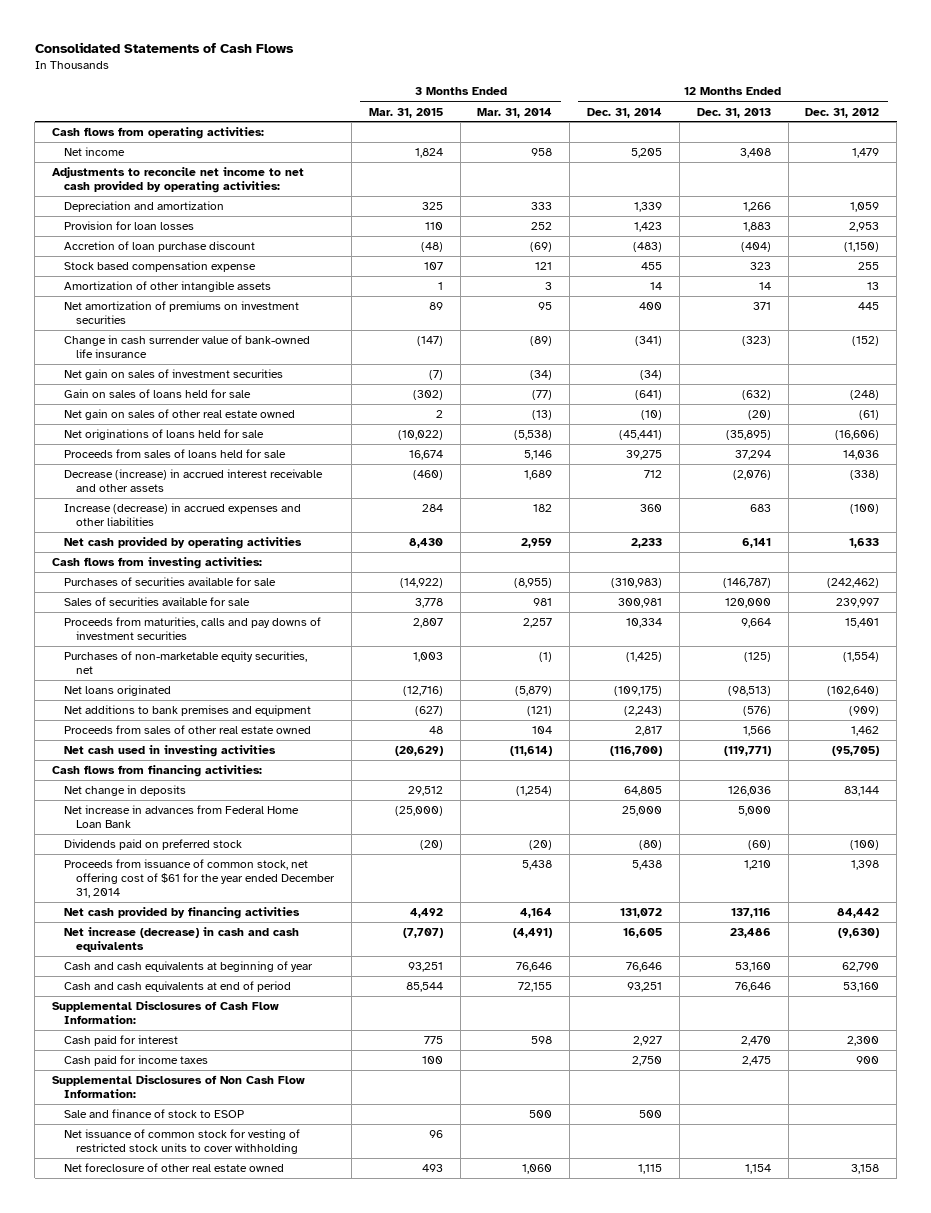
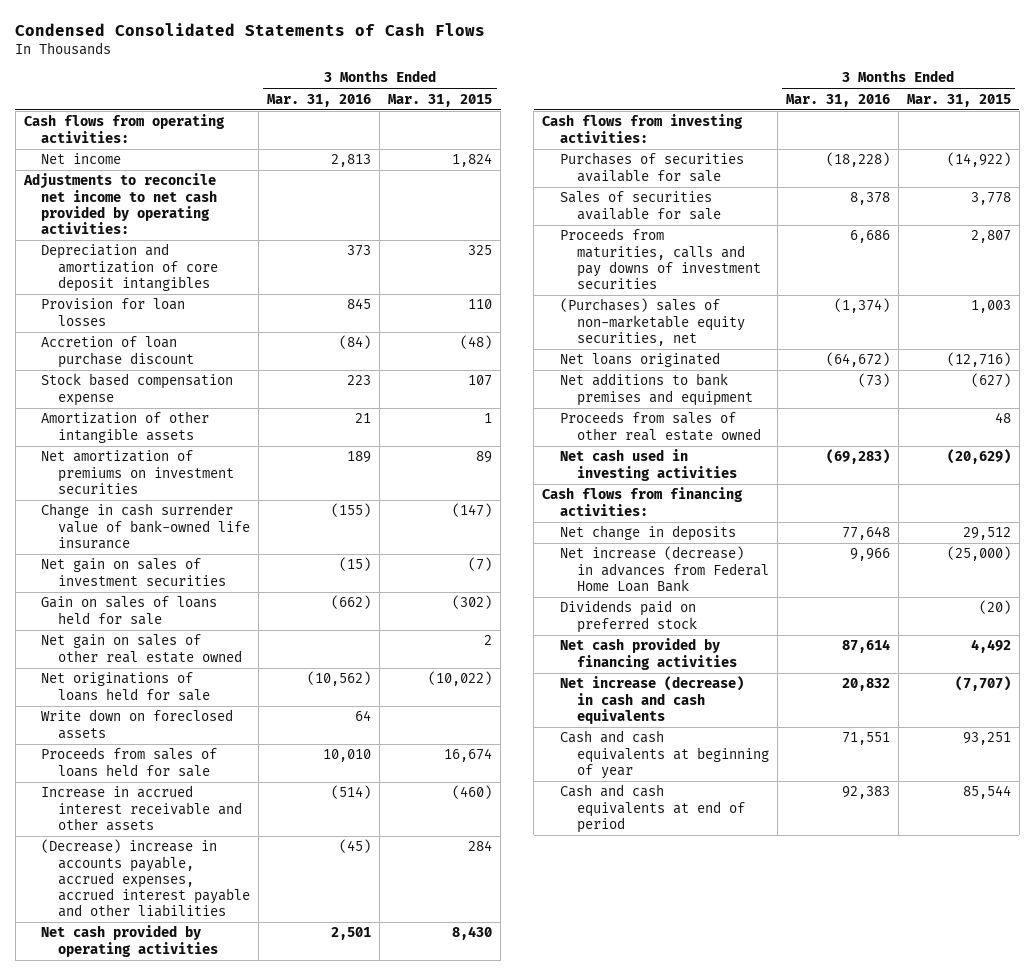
- Consolidated Statements of Cash Flows
+ Condensed Consolidated Statements of Cash Flows
- | 3 Months Ended Mar. 31, 2015 | 3 Months Ended Mar. 31, 2014 | 12 Months Ended Dec. 31, 2014 | 12 Months Ended Dec. 31, 2013 | 12 Months Ended Dec. 31, 2012
+ | 3 Months Ended Mar. 31, 2016 | 3 Months Ended Mar. 31, 2015
- Depreciation and amortization | 325 | 333 | 1,339 | 1,266 | 1,059
+ Depreciation and amortization of core deposit intangibles | 373 | 325
+ Write down on foreclosed assets | 64 |
- Decrease (increase) in accrued interest receivable and other assets | (460) | 1,689 | 712 | (2,076) | (338)
- Increase (decrease) in accrued expenses and other liabilities | 284 | 182 | 360 | 683 | (100)
+ Increase in accrued interest receivable and other assets | (514) | (460)
+ (Decrease) increase in accounts payable, accrued expenses, accrued interest payable and other liabilities | (45) | 284
- Purchases of non-marketable equity securities, net | 1,003 | (1) | (1,425) | (125) | (1,554)
+ (Purchases) sales of non-marketable equity securities, net | (1,374) | 1,003
- Net increase in advances from Federal Home Loan Bank | (25,000) | | 25,000 | 5,000 |
+ Net increase (decrease) in advances from Federal Home Loan Bank | 9,966 | (25,000)
- Proceeds from issuance of common stock, net offering cost of $61 for the year ended December 31, 2014 | | 5,438 | 5,438 | 1,210 | 1,398
- Supplemental Disclosures of Cash Flow Information:
- Cash paid for interest | 775 | 598 | 2,927 | 2,470 | 2,300
- Cash paid for income taxes | 100 | | 2,750 | 2,475 | 900
- Supplemental Disclosures of Non Cash Flow Information:
- Sale and finance of stock to ESOP | | 500 | 500 | |
- Net issuance of common stock for vesting of restricted stock units to cover withholding | 96 | | | |
- Net foreclosure of other real estate owned | 493 | 1,060 | 1,115 | 1,154 | 3,158

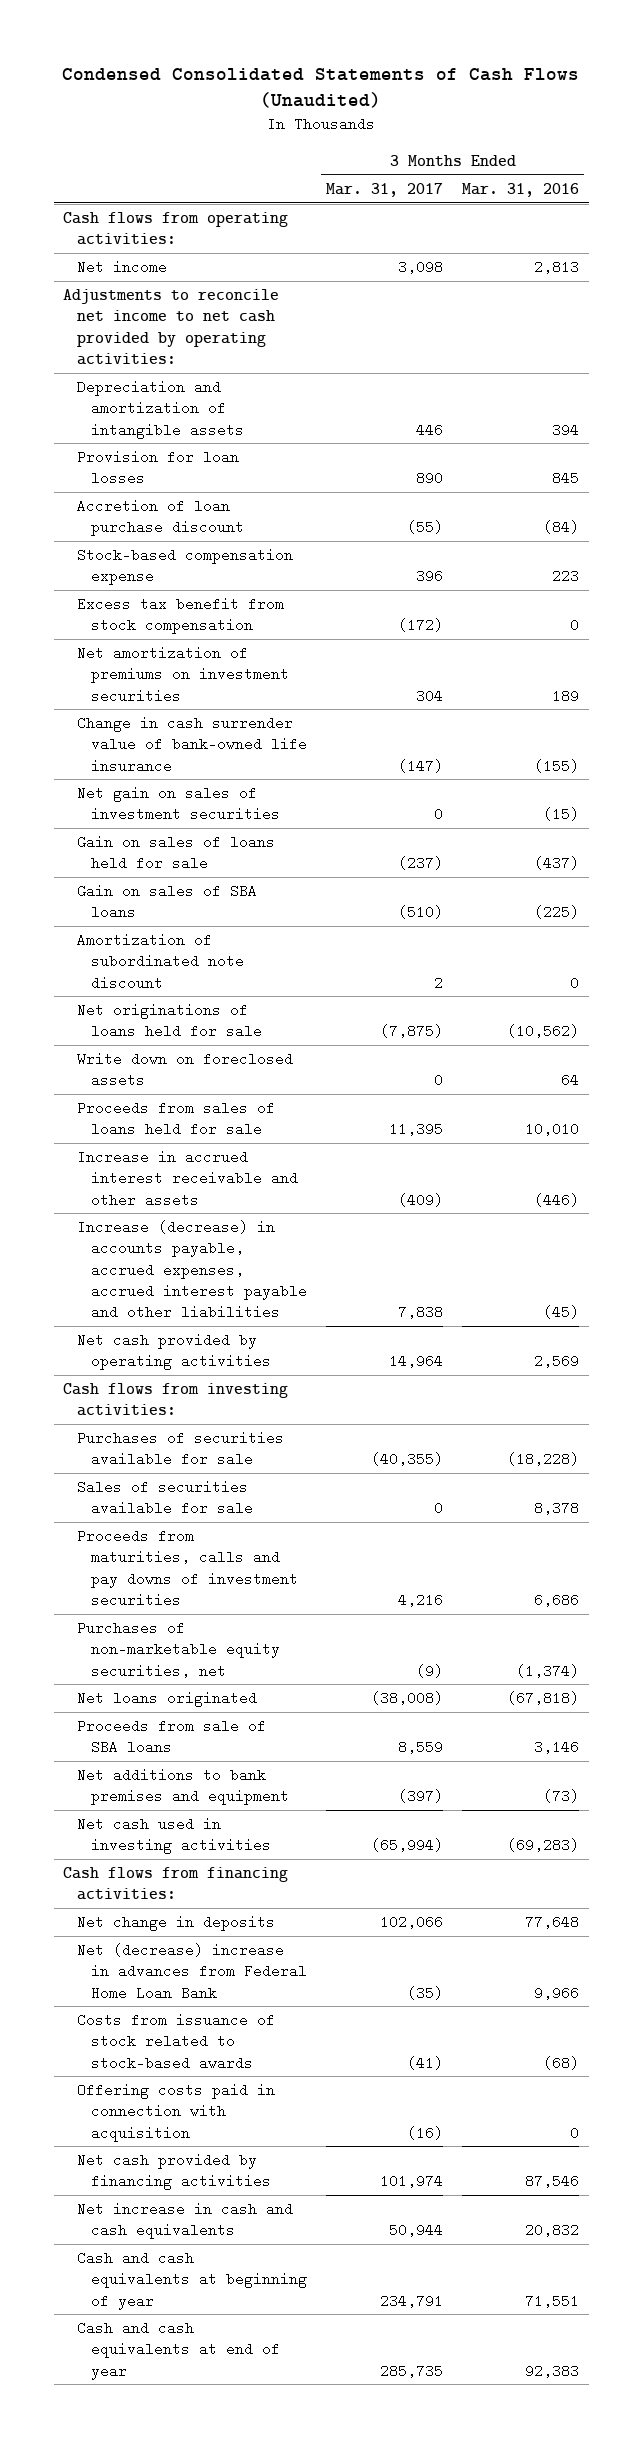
- Condensed Consolidated Statements of Cash Flows
+ Condensed Consolidated Statements of Cash Flows (Unaudited)
- | 3 Months Ended Mar. 31, 2016 | 3 Months Ended Mar. 31, 2015
+ | 3 Months Ended Mar. 31, 2017 | 3 Months Ended Mar. 31, 2016
- Depreciation and amortization of core deposit intangibles | 373 | 325
+ Depreciation and amortization of intangible assets | 446 | 394
- Stock based compensation expense | 223 | 107
- Amortization of other intangible assets | 21 | 1
+ Stock-based compensation expense | 396 | 223
+ Excess tax benefit from stock compensation | (172) | 0
- Gain on sales of loans held for sale | (662) | (302)
- Net gain on sales of other real estate owned | | 2
+ Gain on sales of loans held for sale | (237) | (437)
+ Gain on sales of SBA loans | (510) | (225)
+ Amortization of subordinated note discount | 2 | 0
- Increase in accrued interest receivable and other assets | (514) | (460)
- (Decrease) increase in accounts payable, accrued expenses, accrued interest payable and other liabilities | (45) | 284
- Net cash provided by operating activities | 2,501 | 8,430
+ Increase in accrued interest receivable and other assets | (409) | (446)
+ Increase (decrease) in accounts payable, accrued expenses, accrued interest payable and other liabilities | 7,838 | (45)
+ Net cash provided by operating activities | 14,964 | 2,569
- (Purchases) sales of non-marketable equity securities, net | (1,374) | 1,003
- Net loans originated | (64,672) | (12,716)
+ Purchases of non-marketable equity securities, net | (9) | (1,374)
+ Net loans originated | (38,008) | (67,818)
+ Proceeds from sale of SBA loans | 8,559 | 3,146
- Proceeds from sales of other real estate owned | | 48
- Net increase (decrease) in advances from Federal Home Loan Bank | 9,966 | (25,000)
- Dividends paid on preferred stock | | (20)
- Net cash provided by financing activities | 87,614 | 4,492
- Net increase (decrease) in cash and cash equivalents | 20,832 | (7,707)
+ Net (decrease) increase in advances from Federal Home Loan Bank | (35) | 9,966
+ Costs from issuance of stock related to stock-based awards | (41) | (68)
+ Offering costs paid in connection with acquisition | (16) | 0
+ Net cash provided by financing activities | 101,974 | 87,546
+ Net increase in cash and cash equivalents | 50,944 | 20,832
- Cash and cash equivalents at end of period | 92,383 | 85,544
+ Cash and cash equivalents at end of year | 285,735 | 92,383

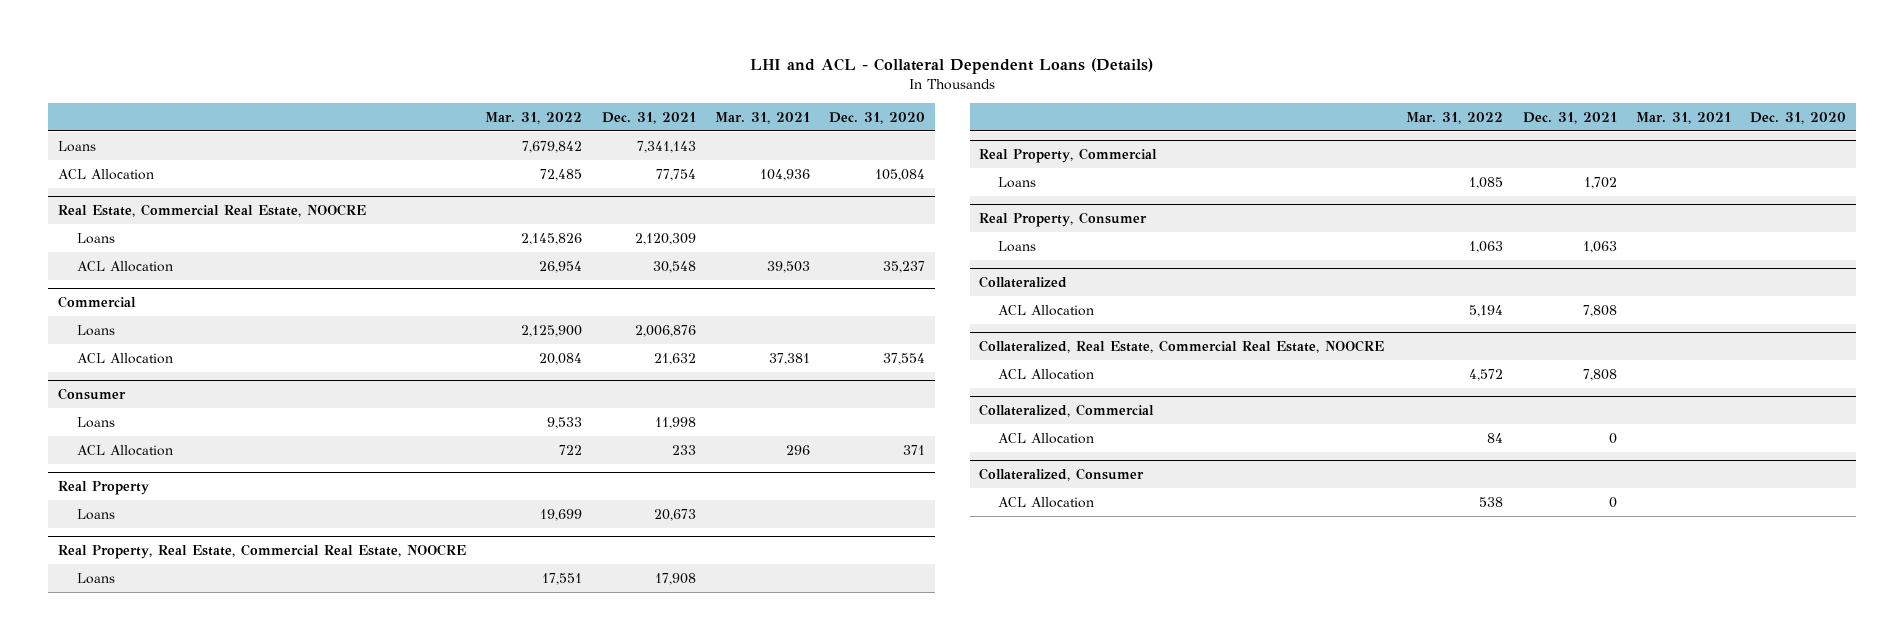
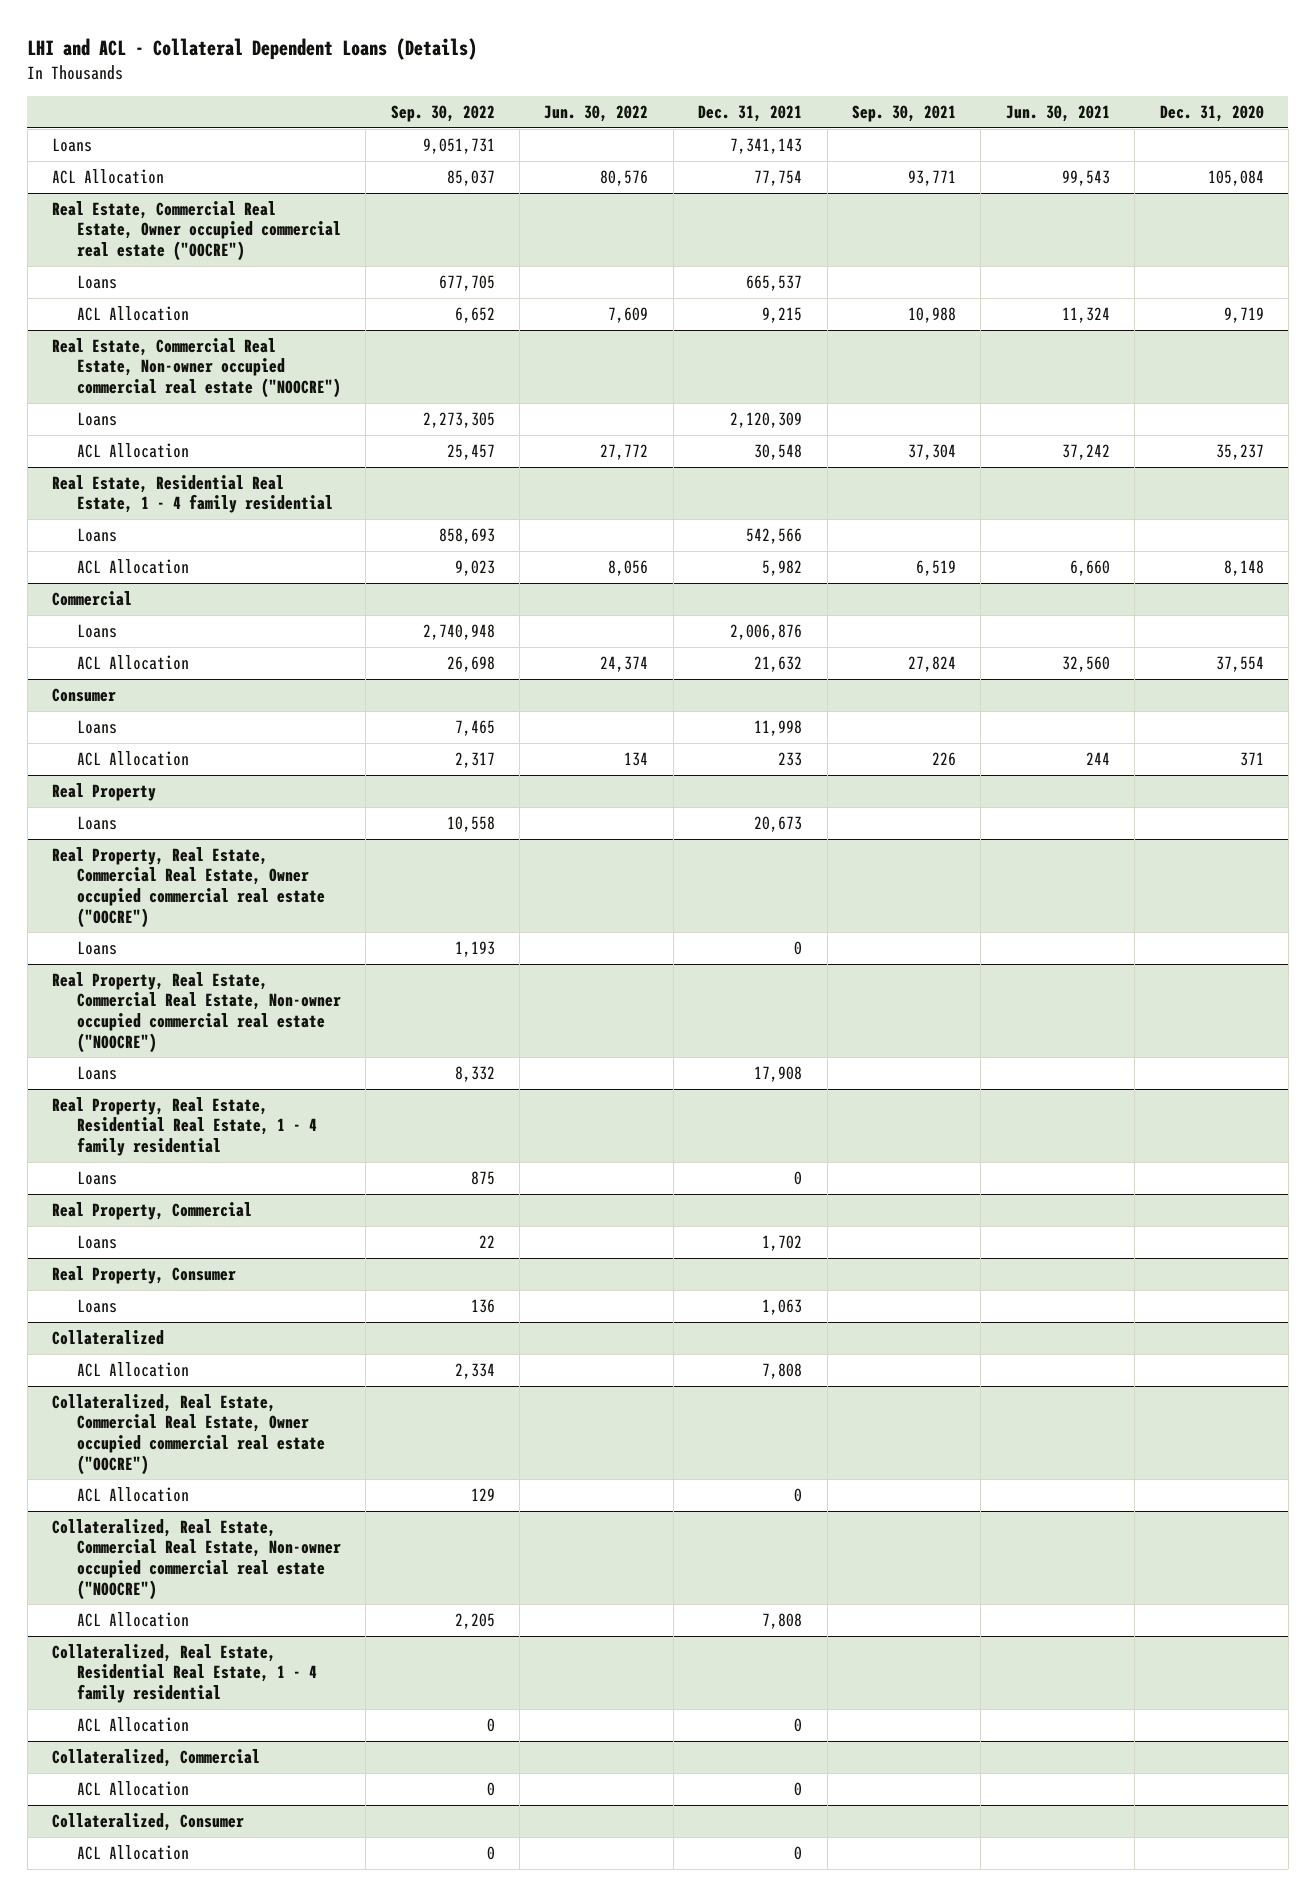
- | Mar. 31, 2022 | Dec. 31, 2021 | Mar. 31, 2021 | Dec. 31, 2020
+ | Sep. 30, 2022 | Jun. 30, 2022 | Dec. 31, 2021 | Sep. 30, 2021 | Jun. 30, 2021 | Dec. 31, 2020
- Real Estate, Commercial Real Estate, NOOCRE
+ Real Estate, Commercial Real Estate, Owner occupied commercial real estate ("OOCRE")
+ Loans | 677,705 | | 665,537 | | |
+ ACL Allocation | 6,652 | 7,609 | 9,215 | 10,988 | 11,324 | 9,719
+ Real Estate, Commercial Real Estate, Non-owner occupied commercial real estate ("NOOCRE")
+ Real Estate, Residential Real Estate, 1 - 4 family residential
+ Loans | 858,693 | | 542,566 | | |
+ ACL Allocation | 9,023 | 8,056 | 5,982 | 6,519 | 6,660 | 8,148
- Real Property, Real Estate, Commercial Real Estate, NOOCRE
+ Real Property, Real Estate, Commercial Real Estate, Owner occupied commercial real estate ("OOCRE")
+ Loans | 1,193 | | 0 | | |
+ Real Property, Real Estate, Commercial Real Estate, Non-owner occupied commercial real estate ("NOOCRE")
+ Real Property, Real Estate, Residential Real Estate, 1 - 4 family residential
+ Loans | 875 | | 0 | | |
- Collateralized, Real Estate, Commercial Real Estate, NOOCRE
+ Collateralized, Real Estate, Commercial Real Estate, Owner occupied commercial real estate ("OOCRE")
+ ACL Allocation | 129 | | 0 | | |
+ Collateralized, Real Estate, Commercial Real Estate, Non-owner occupied commercial real estate ("NOOCRE")
+ Collateralized, Real Estate, Residential Real Estate, 1 - 4 family residential
+ ACL Allocation | 0 | | 0 | | |

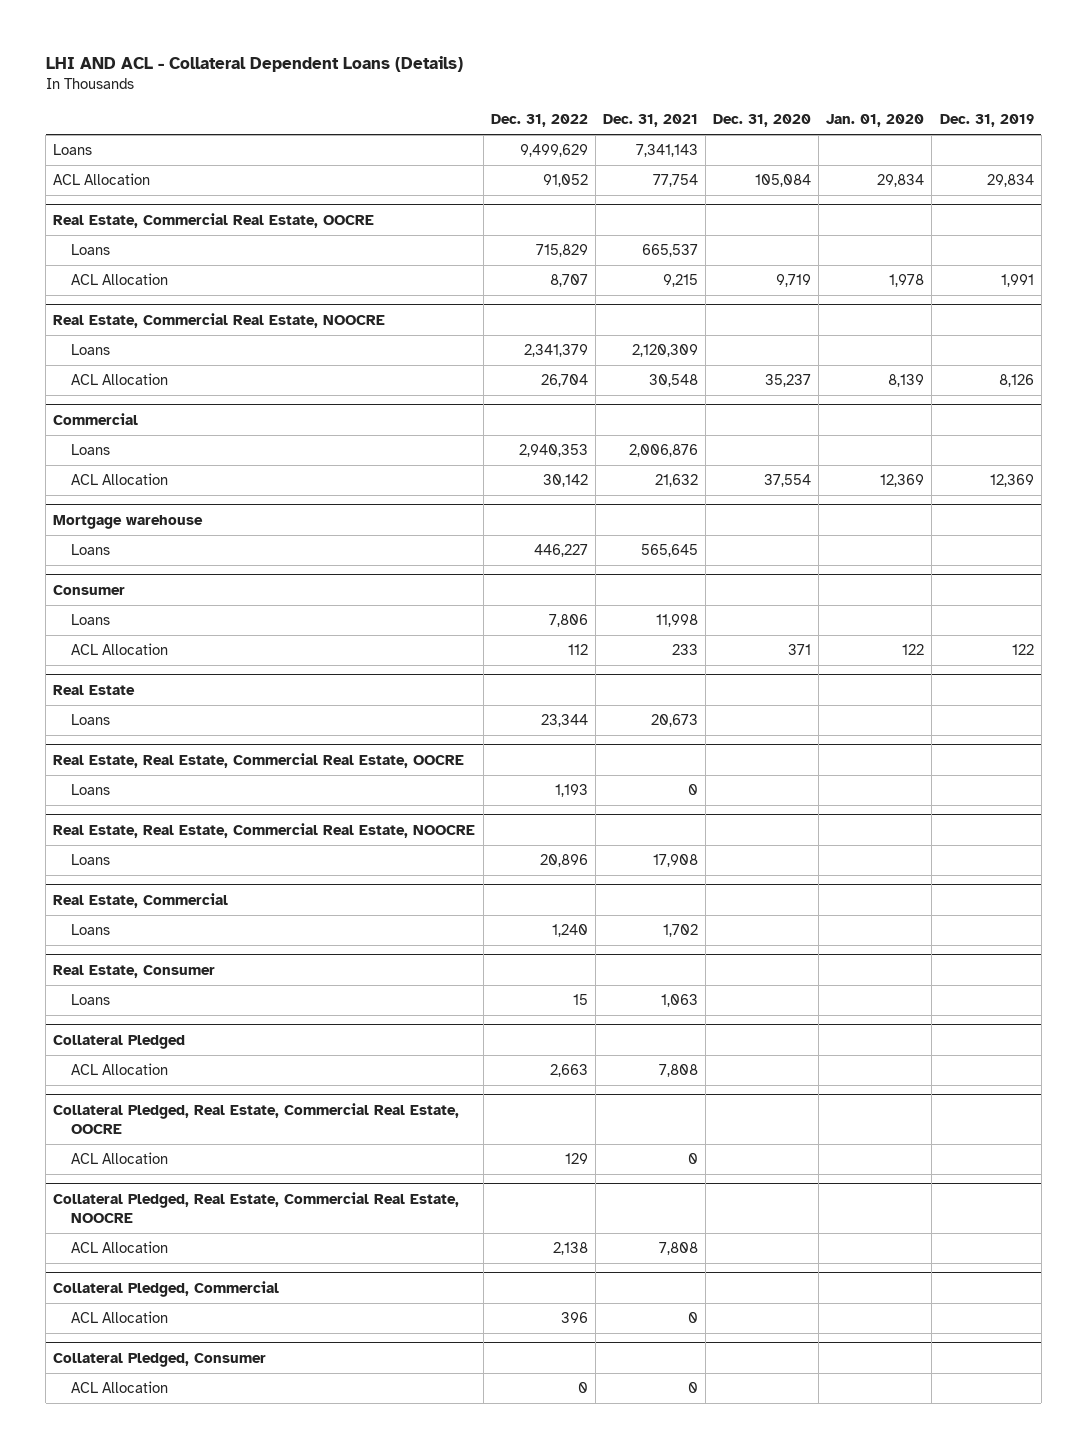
- LHI and ACL - Collateral Dependent Loans (Details)
+ LHI AND ACL - Collateral Dependent Loans (Details)
- | Sep. 30, 2022 | Jun. 30, 2022 | Dec. 31, 2021 | Sep. 30, 2021 | Jun. 30, 2021 | Dec. 31, 2020
+ | Dec. 31, 2022 | Dec. 31, 2021 | Dec. 31, 2020 | Jan. 01, 2020 | Dec. 31, 2019
- Real Estate, Commercial Real Estate, Owner occupied commercial real estate ("OOCRE")
+ Real Estate, Commercial Real Estate, OOCRE
- Real Estate, Commercial Real Estate, Non-owner occupied commercial real estate ("NOOCRE")
+ Real Estate, Commercial Real Estate, NOOCRE
- Real Estate, Residential Real Estate, 1 - 4 family residential
- Loans | 858,693 | | 542,566 | | |
- ACL Allocation | 9,023 | 8,056 | 5,982 | 6,519 | 6,660 | 8,148
+ Mortgage warehouse
+ Loans | 446,227 | 565,645 | | |
- Real Property
+ Real Estate
- Real Property, Real Estate, Commercial Real Estate, Owner occupied commercial real estate ("OOCRE")
+ Real Estate, Real Estate, Commercial Real Estate, OOCRE
- Real Property, Real Estate, Commercial Real Estate, Non-owner occupied commercial real estate ("NOOCRE")
+ Real Estate, Real Estate, Commercial Real Estate, NOOCRE
- Real Property, Real Estate, Residential Real Estate, 1 - 4 family residential
- Loans | 875 | | 0 | | |
- Real Property, Commercial
+ Real Estate, Commercial
- Real Property, Consumer
+ Real Estate, Consumer
- Collateralized
+ Collateral Pledged
- Collateralized, Real Estate, Commercial Real Estate, Owner occupied commercial real estate ("OOCRE")
+ Collateral Pledged, Real Estate, Commercial Real Estate, OOCRE
- Collateralized, Real Estate, Commercial Real Estate, Non-owner occupied commercial real estate ("NOOCRE")
+ Collateral Pledged, Real Estate, Commercial Real Estate, NOOCRE
- Collateralized, Real Estate, Residential Real Estate, 1 - 4 family residential
- ACL Allocation | 0 | | 0 | | |
- Collateralized, Commercial
+ Collateral Pledged, Commercial
- Collateralized, Consumer
+ Collateral Pledged, Consumer

